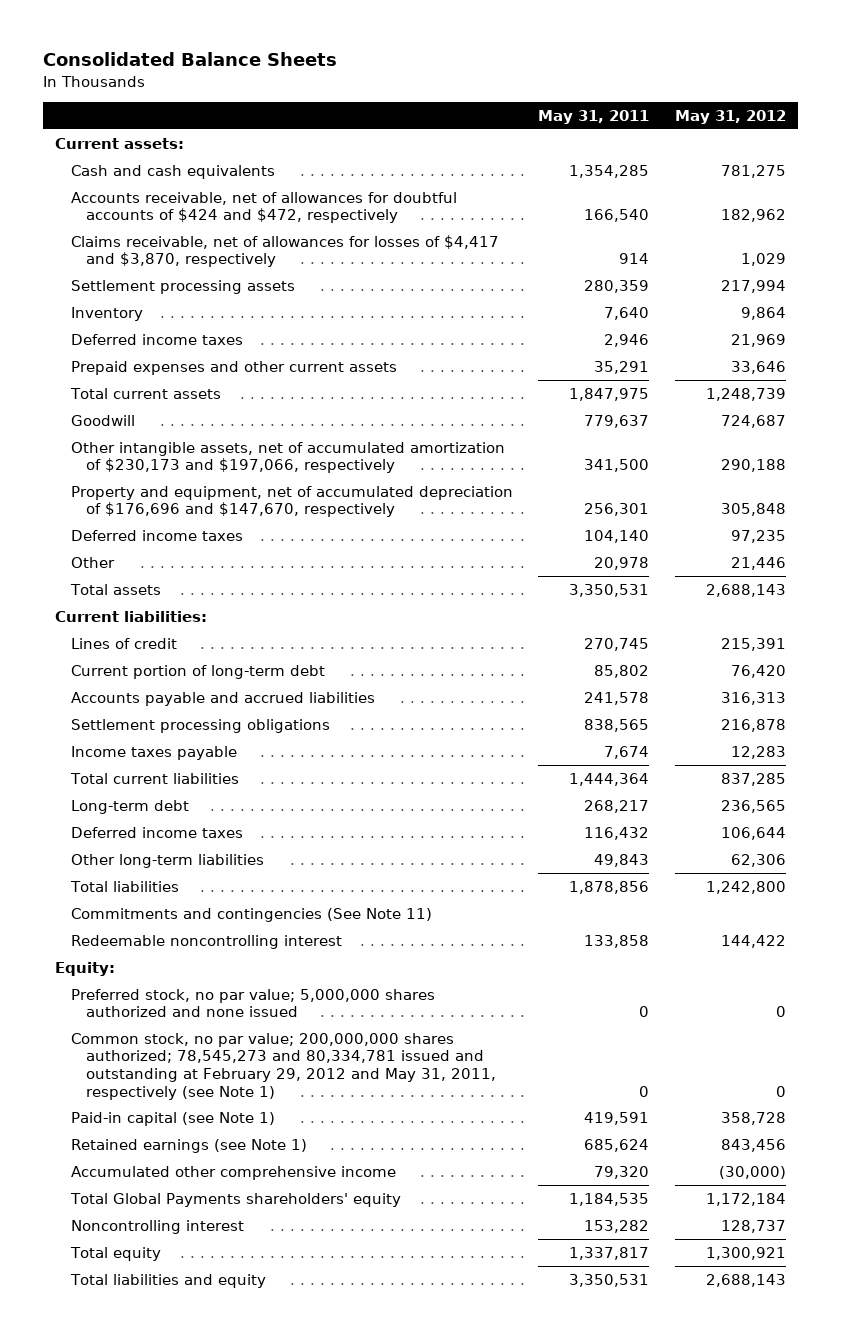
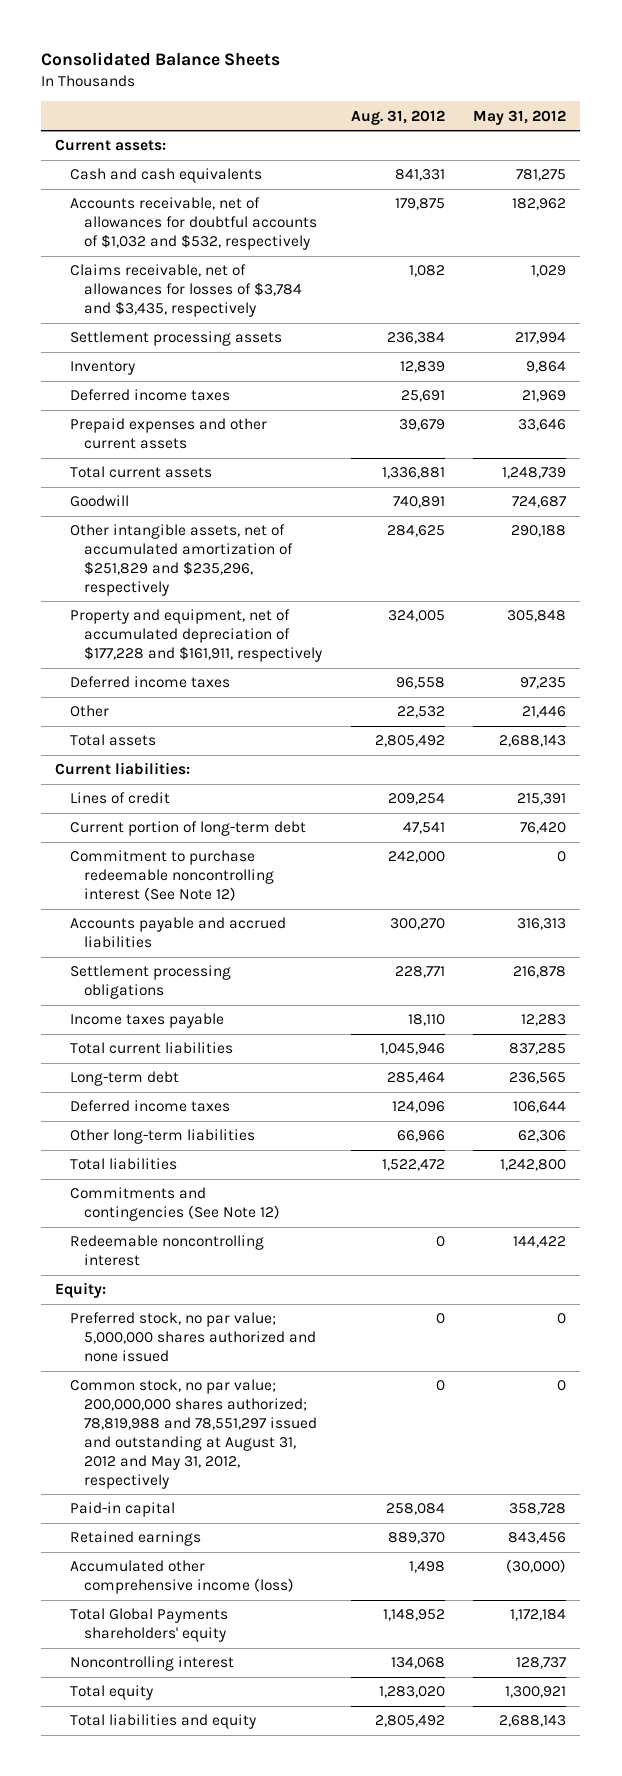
- | May 31, 2011 | May 31, 2012
+ | Aug. 31, 2012 | May 31, 2012
- Accounts receivable, net of allowances for doubtful accounts of $424 and $472, respectively | 166,540 | 182,962
- Claims receivable, net of allowances for losses of $4,417 and $3,870, respectively | 914 | 1,029
+ Accounts receivable, net of allowances for doubtful accounts of $1,032 and $532, respectively | 179,875 | 182,962
+ Claims receivable, net of allowances for losses of $3,784 and $3,435, respectively | 1,082 | 1,029
- Other intangible assets, net of accumulated amortization of $230,173 and $197,066, respectively | 341,500 | 290,188
- Property and equipment, net of accumulated depreciation of $176,696 and $147,670, respectively | 256,301 | 305,848
+ Other intangible assets, net of accumulated amortization of $251,829 and $235,296, respectively | 284,625 | 290,188
+ Property and equipment, net of accumulated depreciation of $177,228 and $161,911, respectively | 324,005 | 305,848
+ Commitment to purchase redeemable noncontrolling interest (See Note 12) | 242,000 | 0
- Commitments and contingencies (See Note 11)
+ Commitments and contingencies (See Note 12)
- Common stock, no par value; 200,000,000 shares authorized; 78,545,273 and 80,334,781 issued and outstanding at February 29, 2012 and May 31, 2011, respectively (see Note 1) | 0 | 0
- Paid-in capital (see Note 1) | 419,591 | 358,728
- Retained earnings (see Note 1) | 685,624 | 843,456
- Accumulated other comprehensive income | 79,320 | (30,000)
+ Common stock, no par value; 200,000,000 shares authorized; 78,819,988 and 78,551,297 issued and outstanding at August 31, 2012 and May 31, 2012, respectively | 0 | 0
+ Paid-in capital | 258,084 | 358,728
+ Retained earnings | 889,370 | 843,456
+ Accumulated other comprehensive income (loss) | 1,498 | (30,000)

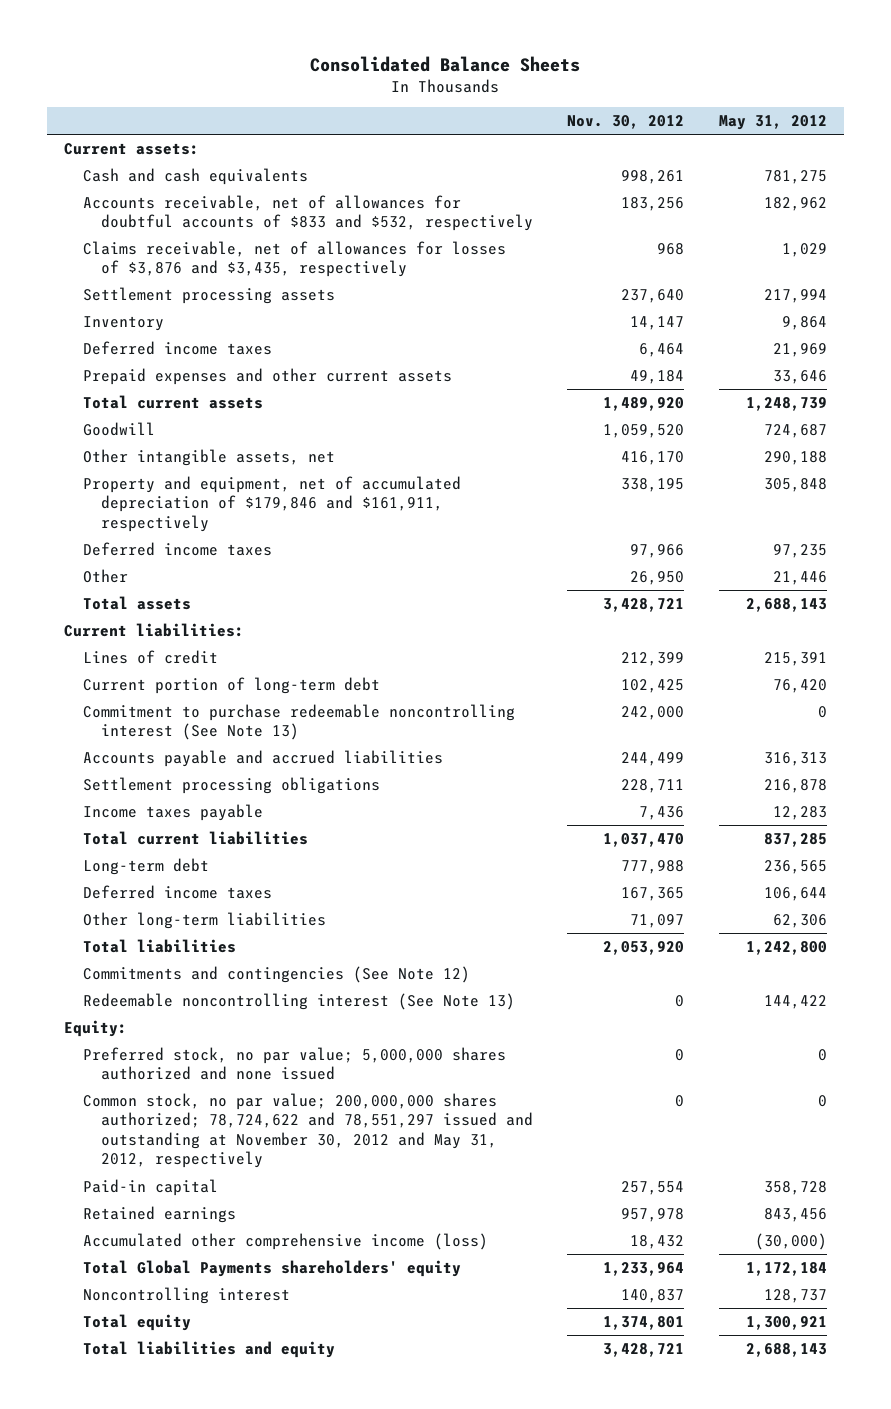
- | Aug. 31, 2012 | May 31, 2012
+ | Nov. 30, 2012 | May 31, 2012
- Accounts receivable, net of allowances for doubtful accounts of $1,032 and $532, respectively | 179,875 | 182,962
- Claims receivable, net of allowances for losses of $3,784 and $3,435, respectively | 1,082 | 1,029
+ Accounts receivable, net of allowances for doubtful accounts of $833 and $532, respectively | 183,256 | 182,962
+ Claims receivable, net of allowances for losses of $3,876 and $3,435, respectively | 968 | 1,029
- Other intangible assets, net of accumulated amortization of $251,829 and $235,296, respectively | 284,625 | 290,188
- Property and equipment, net of accumulated depreciation of $177,228 and $161,911, respectively | 324,005 | 305,848
+ Other intangible assets, net | 416,170 | 290,188
+ Property and equipment, net of accumulated depreciation of $179,846 and $161,911, respectively | 338,195 | 305,848
- Commitment to purchase redeemable noncontrolling interest (See Note 12) | 242,000 | 0
+ Commitment to purchase redeemable noncontrolling interest (See Note 13) | 242,000 | 0
- Redeemable noncontrolling interest | 0 | 144,422
+ Redeemable noncontrolling interest (See Note 13) | 0 | 144,422
- Common stock, no par value; 200,000,000 shares authorized; 78,819,988 and 78,551,297 issued and outstanding at August 31, 2012 and May 31, 2012, respectively | 0 | 0
+ Common stock, no par value; 200,000,000 shares authorized; 78,724,622 and 78,551,297 issued and outstanding at November 30, 2012 and May 31, 2012, respectively | 0 | 0

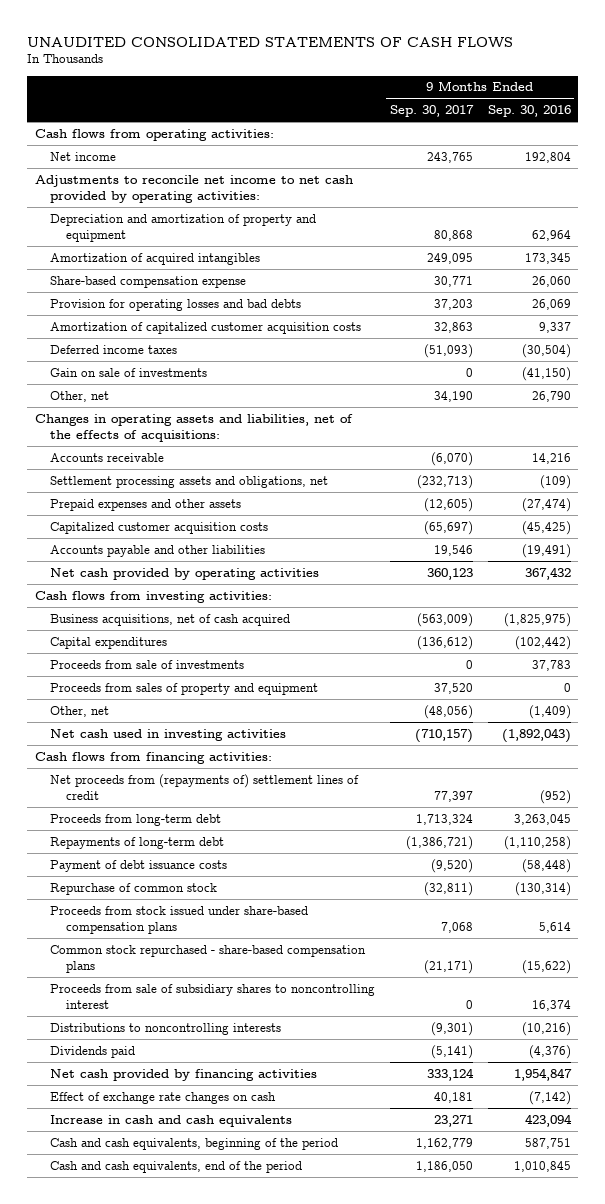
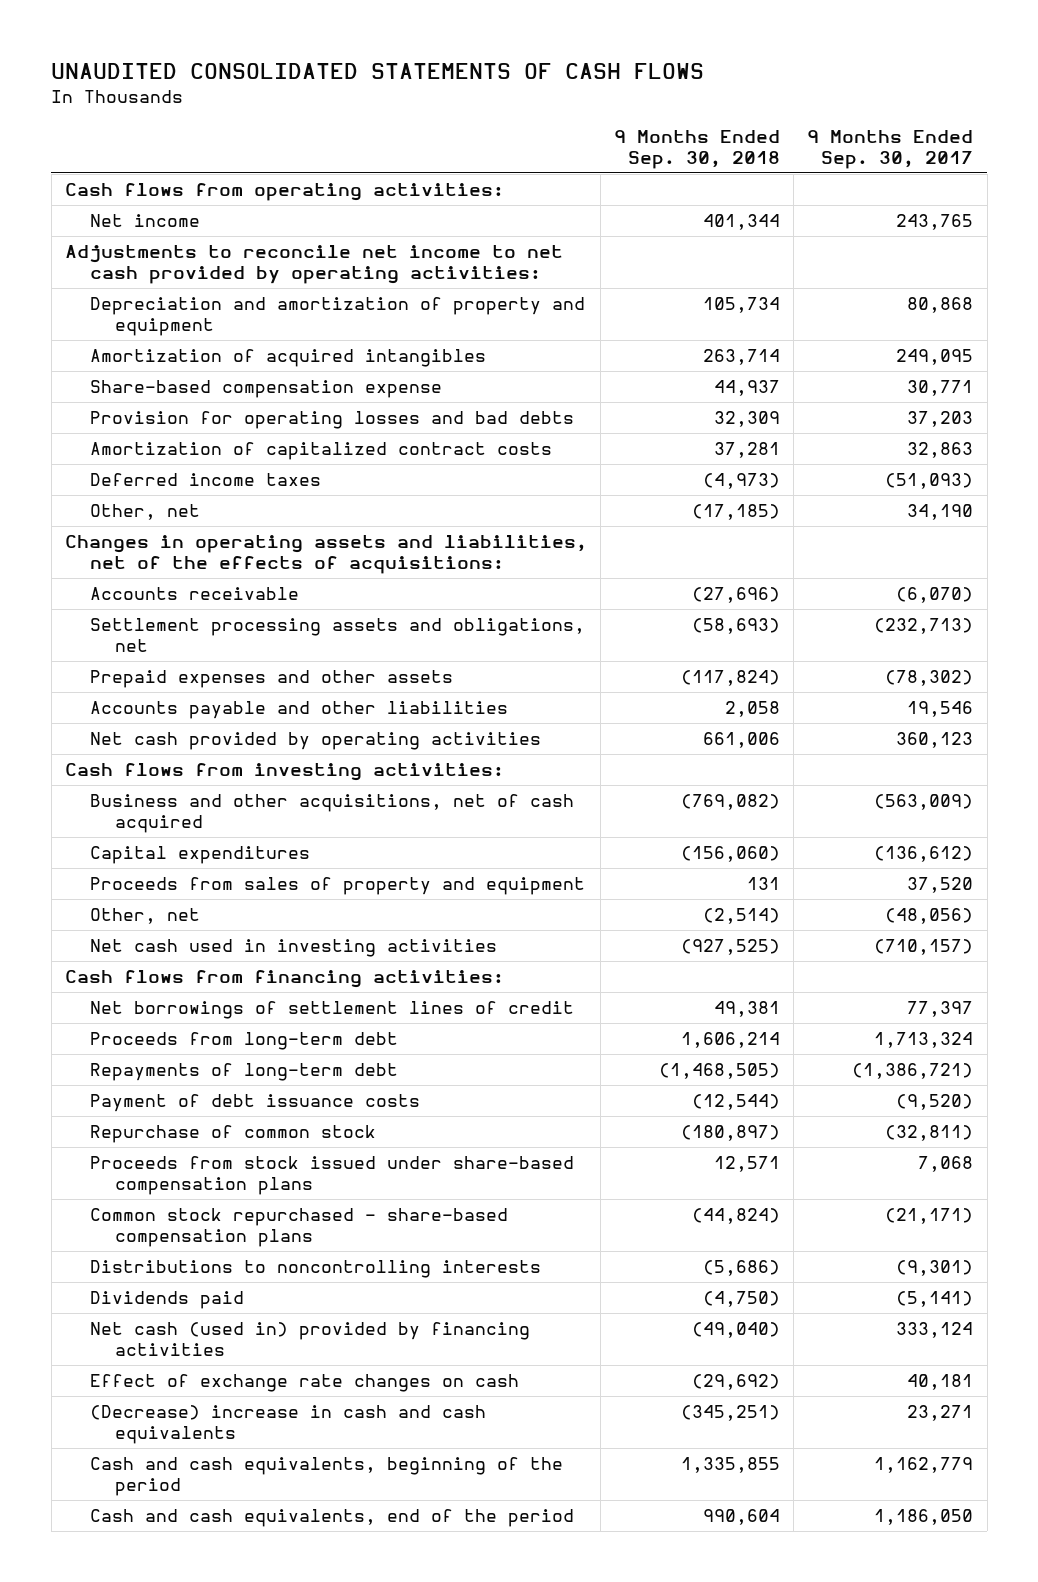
- | 9 Months Ended Sep. 30, 2017 | 9 Months Ended Sep. 30, 2016
+ | 9 Months Ended Sep. 30, 2018 | 9 Months Ended Sep. 30, 2017
- Amortization of capitalized customer acquisition costs | 32,863 | 9,337
+ Amortization of capitalized contract costs | 37,281 | 32,863
- Gain on sale of investments | 0 | (41,150)
- Prepaid expenses and other assets | (12,605) | (27,474)
- Capitalized customer acquisition costs | (65,697) | (45,425)
+ Prepaid expenses and other assets | (117,824) | (78,302)
- Business acquisitions, net of cash acquired | (563,009) | (1,825,975)
+ Business and other acquisitions, net of cash acquired | (769,082) | (563,009)
- Proceeds from sale of investments | 0 | 37,783
- Net proceeds from (repayments of) settlement lines of credit | 77,397 | (952)
+ Net borrowings of settlement lines of credit | 49,381 | 77,397
- Proceeds from sale of subsidiary shares to noncontrolling interest | 0 | 16,374
- Net cash provided by financing activities | 333,124 | 1,954,847
+ Net cash (used in) provided by financing activities | (49,040) | 333,124
- Increase in cash and cash equivalents | 23,271 | 423,094
+ (Decrease) increase in cash and cash equivalents | (345,251) | 23,271

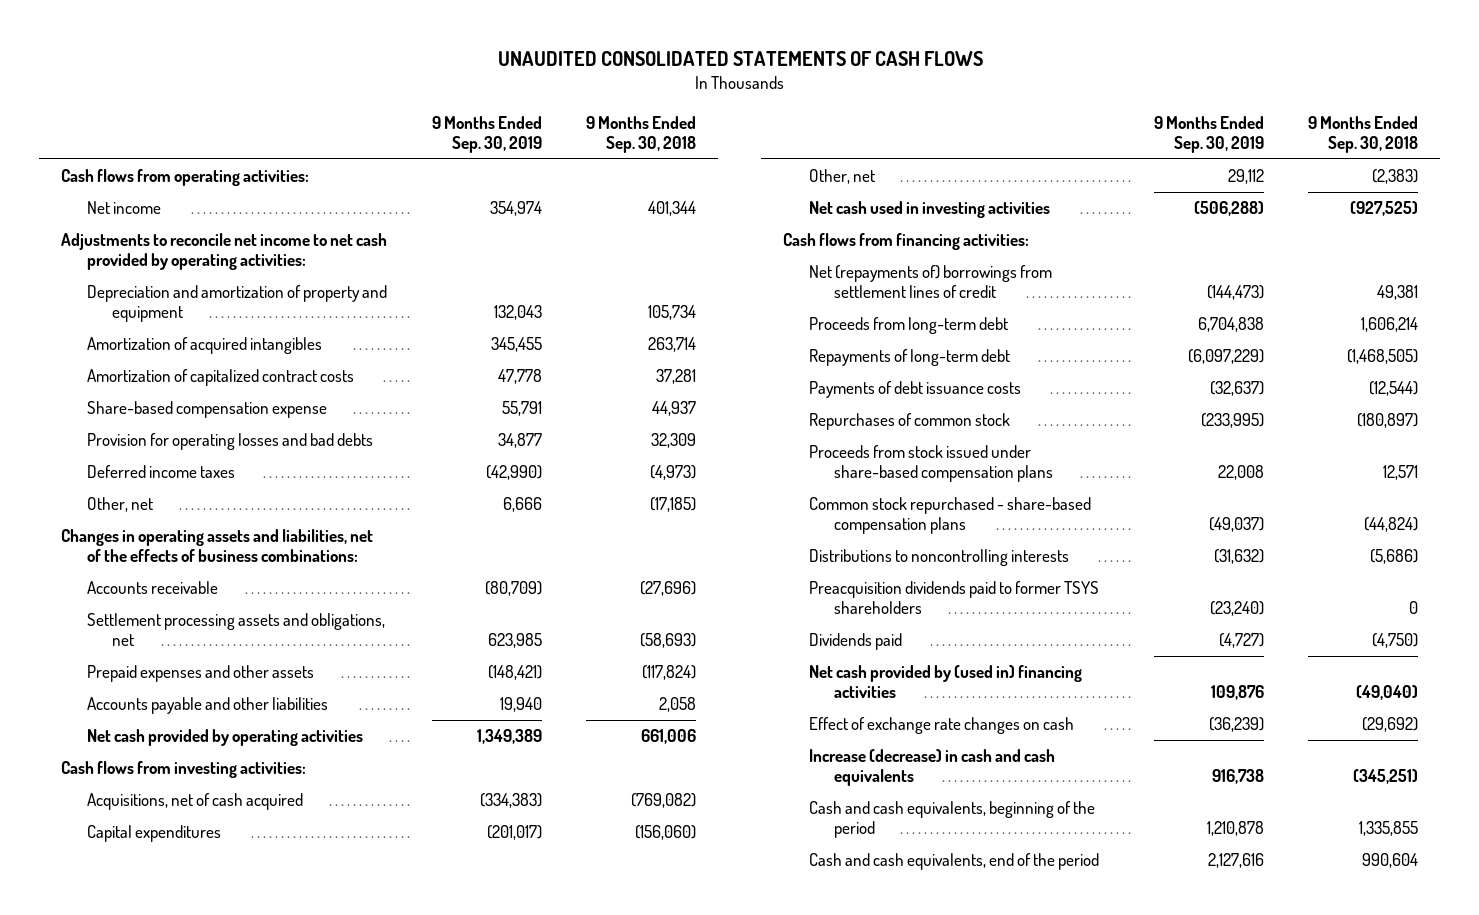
- | 9 Months Ended Sep. 30, 2018 | 9 Months Ended Sep. 30, 2017
+ | 9 Months Ended Sep. 30, 2019 | 9 Months Ended Sep. 30, 2018
moved up: Amortization of capitalized contract costs | 47,778 | 37,281
- Changes in operating assets and liabilities, net of the effects of acquisitions:
+ Changes in operating assets and liabilities, net of the effects of business combinations:
- Business and other acquisitions, net of cash acquired | (769,082) | (563,009)
+ Acquisitions, net of cash acquired | (334,383) | (769,082)
- Proceeds from sales of property and equipment | 131 | 37,520
- Other, net | (2,514) | (48,056)
+ Other, net | 29,112 | (2,383)
- Net borrowings of settlement lines of credit | 49,381 | 77,397
+ Net (repayments of) borrowings from settlement lines of credit | (144,473) | 49,381
- Payment of debt issuance costs | (12,544) | (9,520)
- Repurchase of common stock | (180,897) | (32,811)
+ Payments of debt issuance costs | (32,637) | (12,544)
+ Repurchases of common stock | (233,995) | (180,897)
+ Preacquisition dividends paid to former TSYS shareholders | (23,240) | 0
- Net cash (used in) provided by financing activities | (49,040) | 333,124
+ Net cash provided by (used in) financing activities | 109,876 | (49,040)
- (Decrease) increase in cash and cash equivalents | (345,251) | 23,271
+ Increase (decrease) in cash and cash equivalents | 916,738 | (345,251)

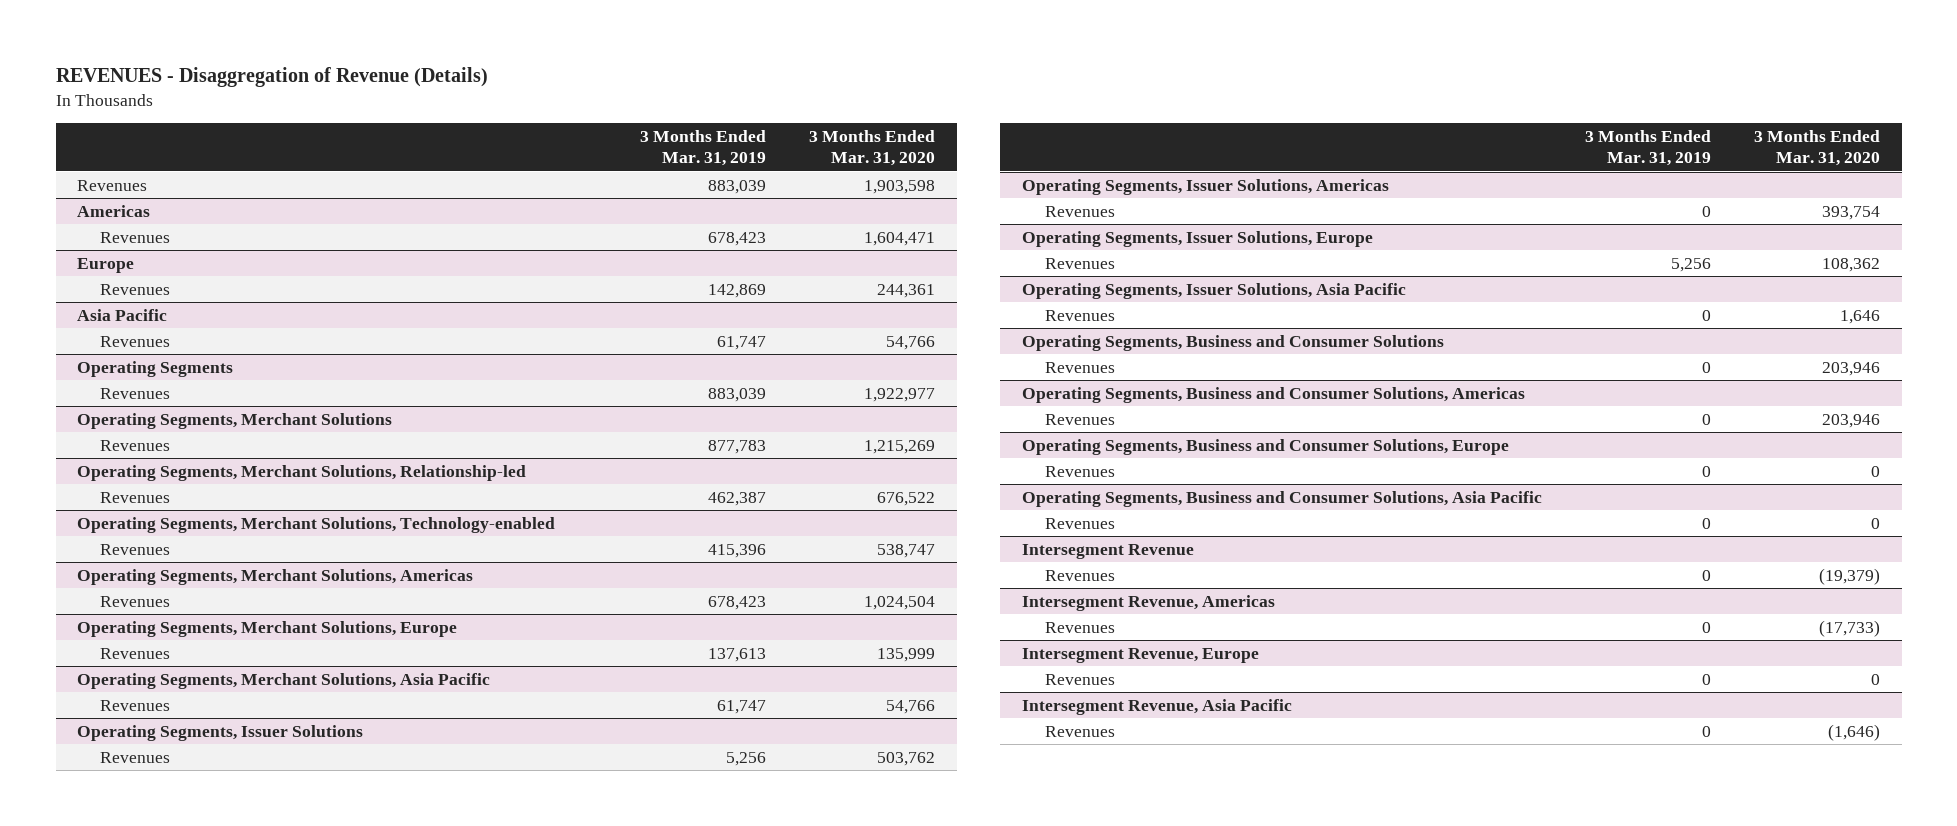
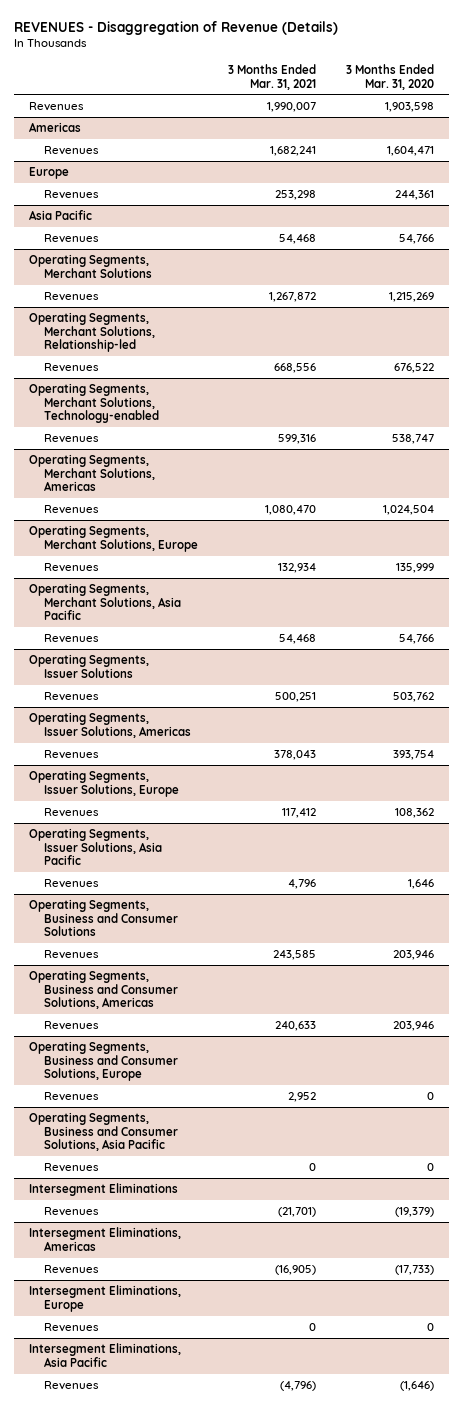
- | 3 Months Ended Mar. 31, 2019 | 3 Months Ended Mar. 31, 2020
+ | 3 Months Ended Mar. 31, 2021 | 3 Months Ended Mar. 31, 2020
- Operating Segments
- Revenues | 883,039 | 1,922,977
- Intersegment Revenue
+ Intersegment Eliminations
- Intersegment Revenue, Americas
+ Intersegment Eliminations, Americas
- Intersegment Revenue, Europe
+ Intersegment Eliminations, Europe
- Intersegment Revenue, Asia Pacific
+ Intersegment Eliminations, Asia Pacific

